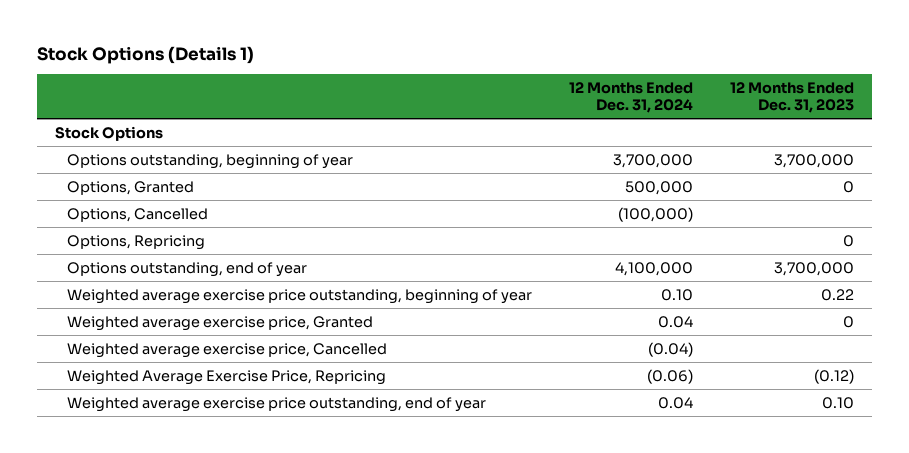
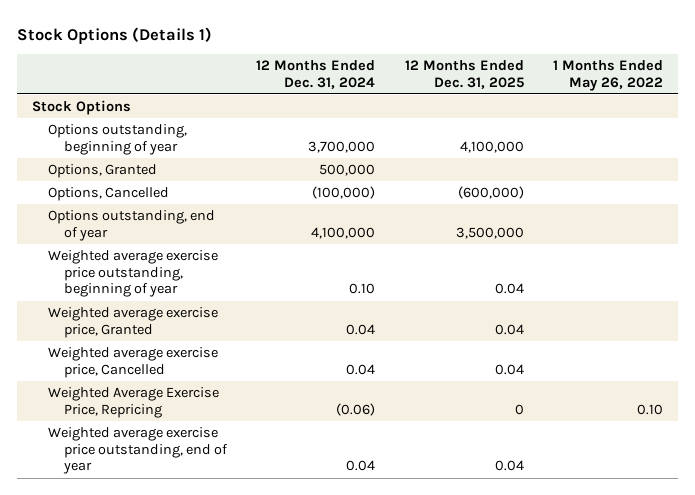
- | 12 Months Ended Dec. 31, 2024 | 12 Months Ended Dec. 31, 2023
+ | 12 Months Ended Dec. 31, 2024 | 12 Months Ended Dec. 31, 2025 | 1 Months Ended May 26, 2022
- Options, Repricing | | 0
- Weighted average exercise price, Cancelled | (0.04) |
+ Weighted average exercise price, Cancelled | 0.04 | 0.04 |

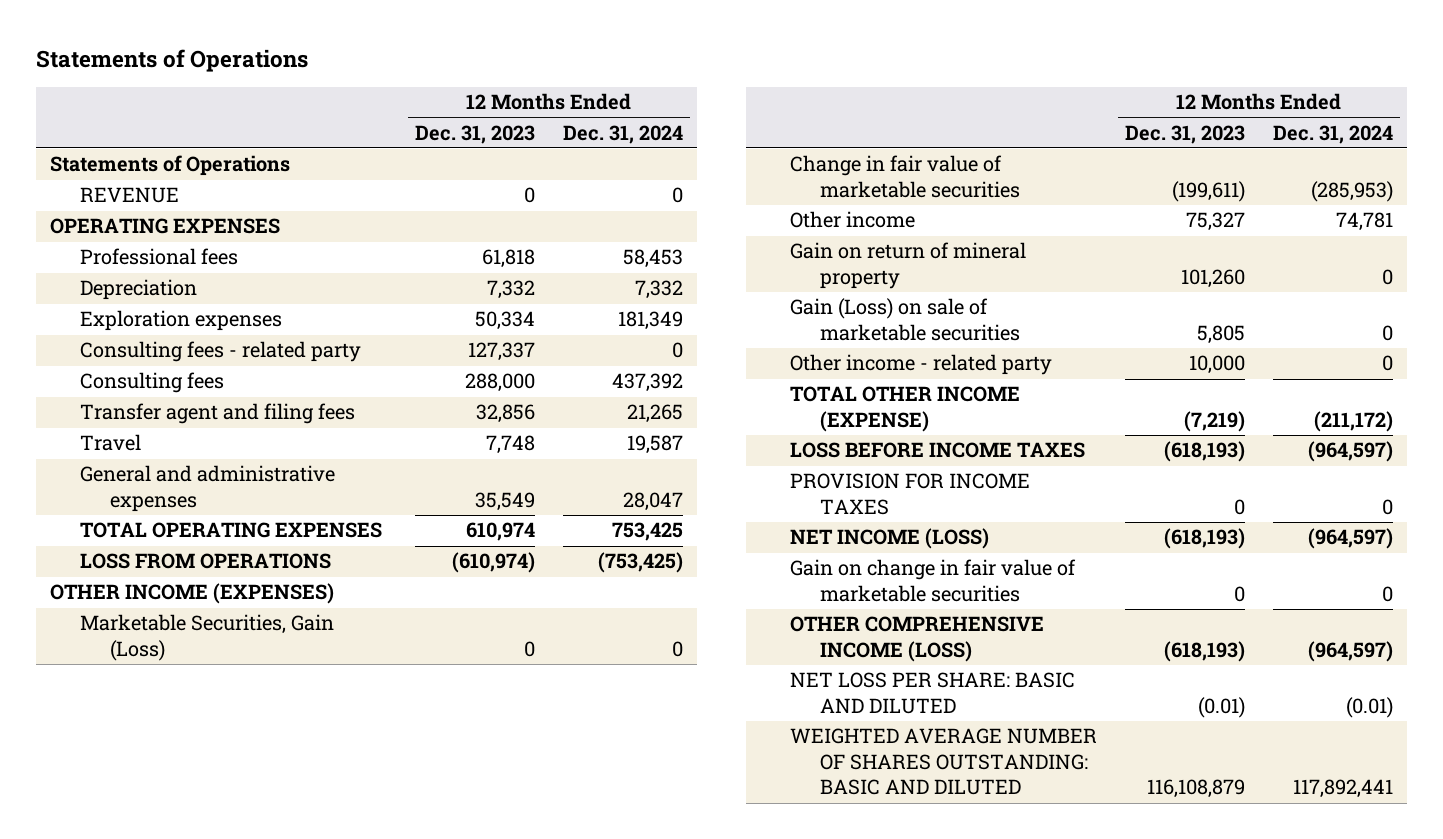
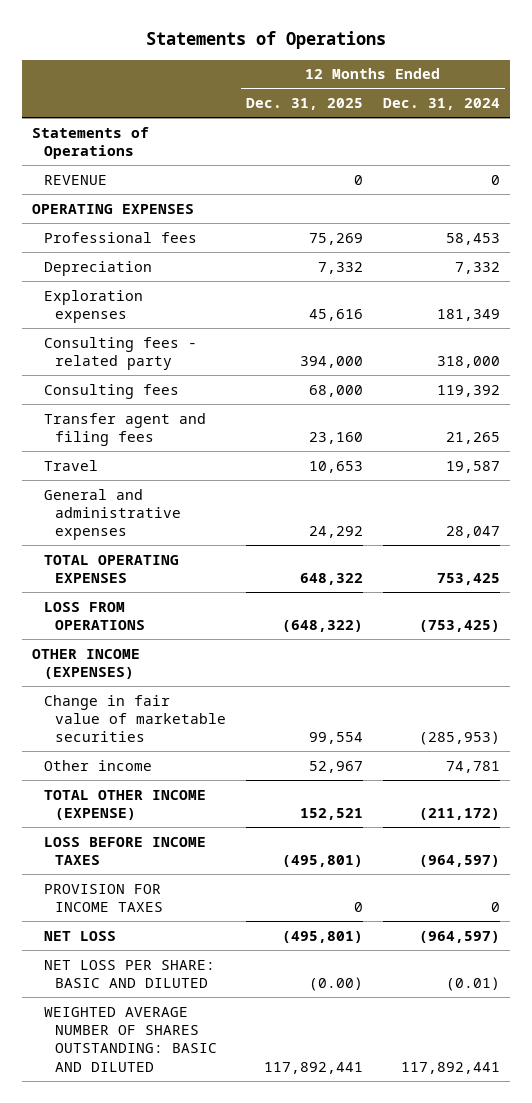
- | 12 Months Ended Dec. 31, 2023 | 12 Months Ended Dec. 31, 2024
+ | 12 Months Ended Dec. 31, 2025 | 12 Months Ended Dec. 31, 2024
- Consulting fees - related party | 127,337 | 0
- Consulting fees | 288,000 | 437,392
+ Consulting fees - related party | 394,000 | 318,000
+ Consulting fees | 68,000 | 119,392
- Marketable Securities, Gain (Loss) | 0 | 0
- Gain on return of mineral property | 101,260 | 0
- Gain (Loss) on sale of marketable securities | 5,805 | 0
- Other income - related party | 10,000 | 0
- NET INCOME (LOSS) | (618,193) | (964,597)
- Gain on change in fair value of marketable securities | 0 | 0
- OTHER COMPREHENSIVE INCOME (LOSS) | (618,193) | (964,597)
+ NET LOSS | (495,801) | (964,597)

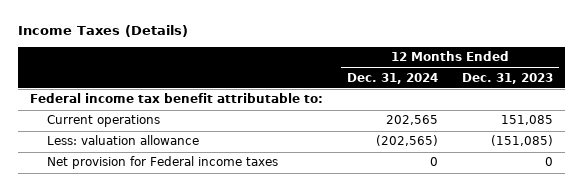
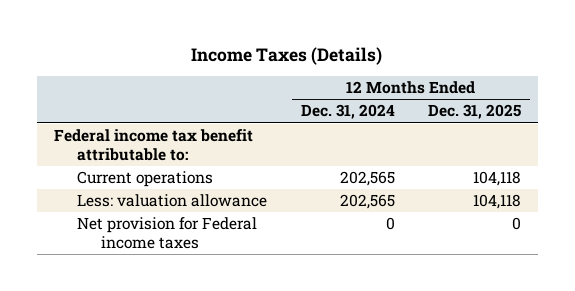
- | 12 Months Ended Dec. 31, 2024 | 12 Months Ended Dec. 31, 2023
+ | 12 Months Ended Dec. 31, 2024 | 12 Months Ended Dec. 31, 2025
- Less: valuation allowance | (202,565) | (151,085)
+ Less: valuation allowance | 202,565 | 104,118

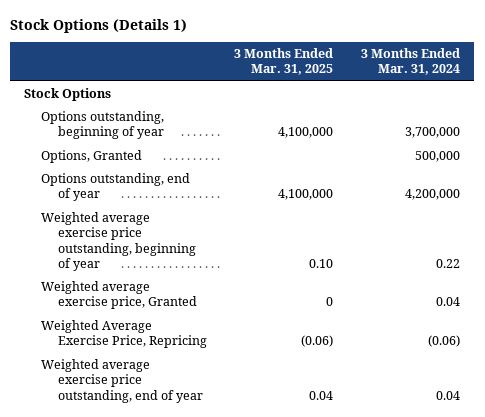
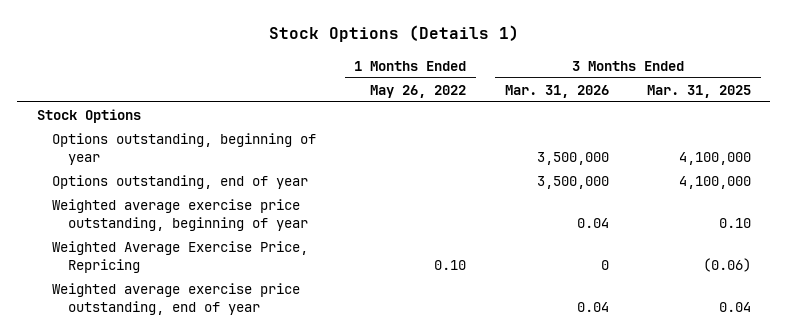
- | 3 Months Ended Mar. 31, 2025 | 3 Months Ended Mar. 31, 2024
+ | 1 Months Ended May 26, 2022 | 3 Months Ended Mar. 31, 2026 | 3 Months Ended Mar. 31, 2025
- Options, Granted | | 500,000
- Weighted average exercise price, Granted | 0 | 0.04

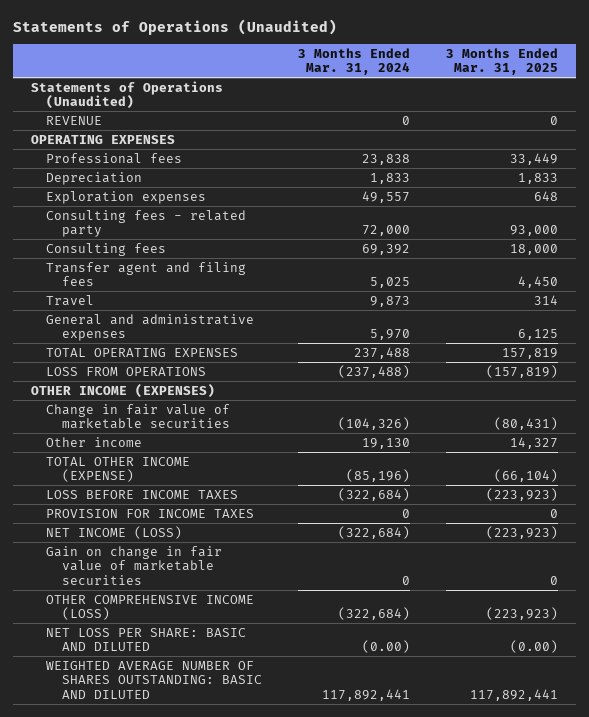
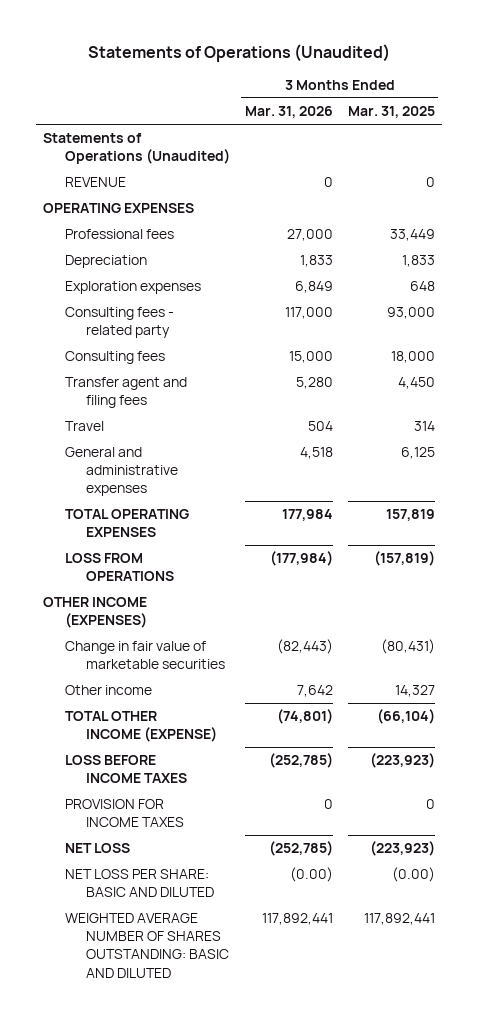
- | 3 Months Ended Mar. 31, 2024 | 3 Months Ended Mar. 31, 2025
+ | 3 Months Ended Mar. 31, 2026 | 3 Months Ended Mar. 31, 2025
- NET INCOME (LOSS) | (322,684) | (223,923)
- Gain on change in fair value of marketable securities | 0 | 0
- OTHER COMPREHENSIVE INCOME (LOSS) | (322,684) | (223,923)
+ NET LOSS | (252,785) | (223,923)

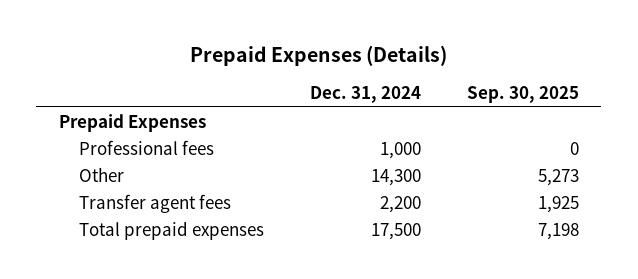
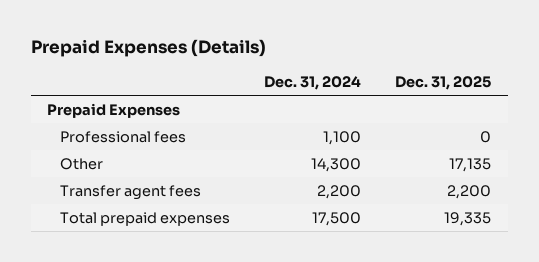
- | Dec. 31, 2024 | Sep. 30, 2025
+ | Dec. 31, 2024 | Dec. 31, 2025
- Professional fees | 1,000 | 0
+ Professional fees | 1,100 | 0

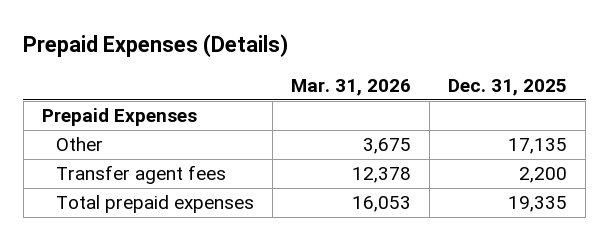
- | Dec. 31, 2024 | Dec. 31, 2025
+ | Mar. 31, 2026 | Dec. 31, 2025
- Professional fees | 1,100 | 0

